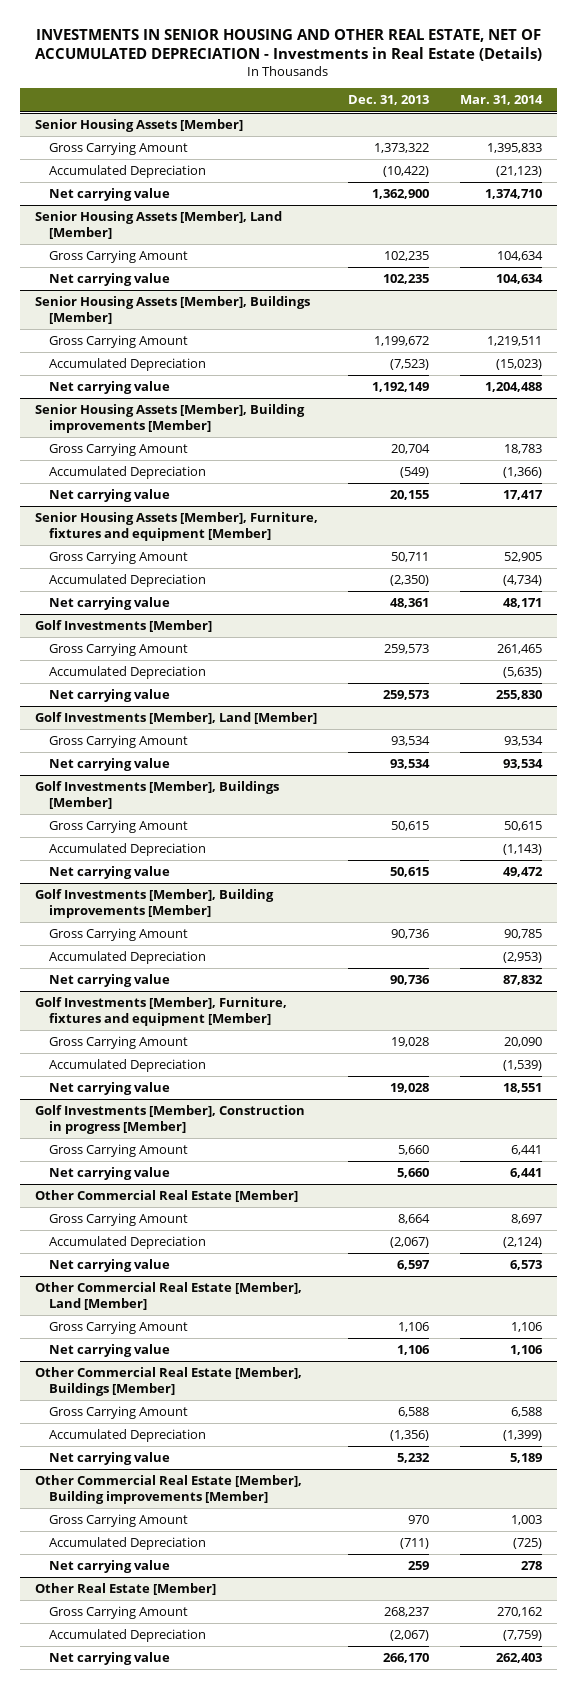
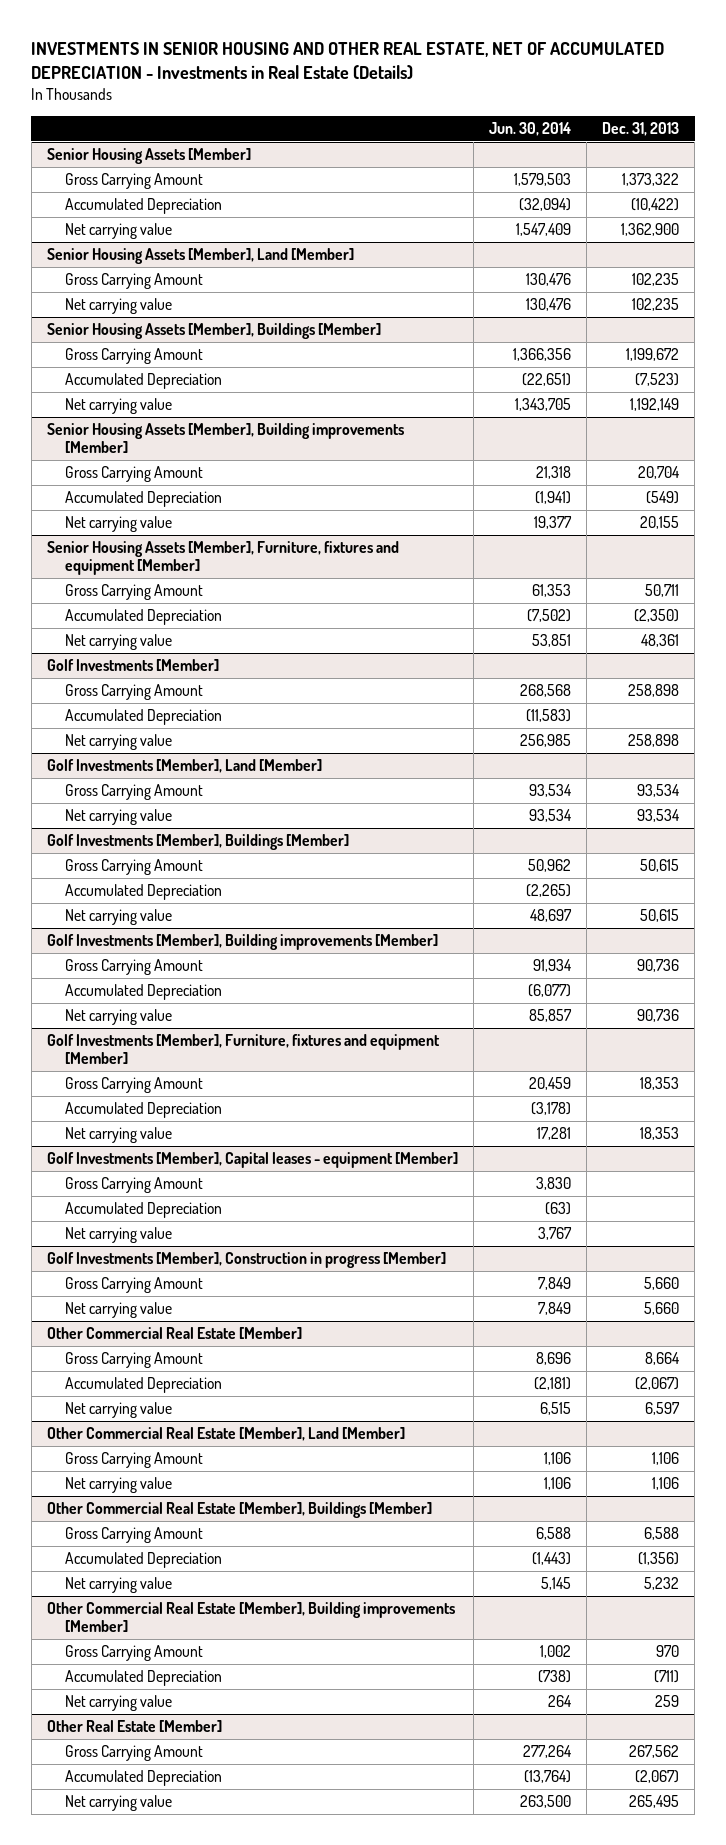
- | Dec. 31, 2013 | Mar. 31, 2014
+ | Jun. 30, 2014 | Dec. 31, 2013
@ Golf Investments [Member]
- Gross Carrying Amount | 259,573 | 261,465
+ Gross Carrying Amount | 268,568 | 258,898
- Net carrying value | 259,573 | 255,830
+ Net carrying value | 256,985 | 258,898
@ Golf Investments [Member], Furniture, fixtures and equipment [Member]
- Gross Carrying Amount | 19,028 | 20,090
+ Gross Carrying Amount | 20,459 | 18,353
- Net carrying value | 19,028 | 18,551
+ Net carrying value | 17,281 | 18,353
+ Golf Investments [Member], Capital leases - equipment [Member]
+ Gross Carrying Amount | 3,830 |
+ Accumulated Depreciation | (63) |
+ Net carrying value | 3,767 |
@ Other Real Estate [Member]
- Gross Carrying Amount | 268,237 | 270,162
+ Gross Carrying Amount | 277,264 | 267,562
- Net carrying value | 266,170 | 262,403
+ Net carrying value | 263,500 | 265,495

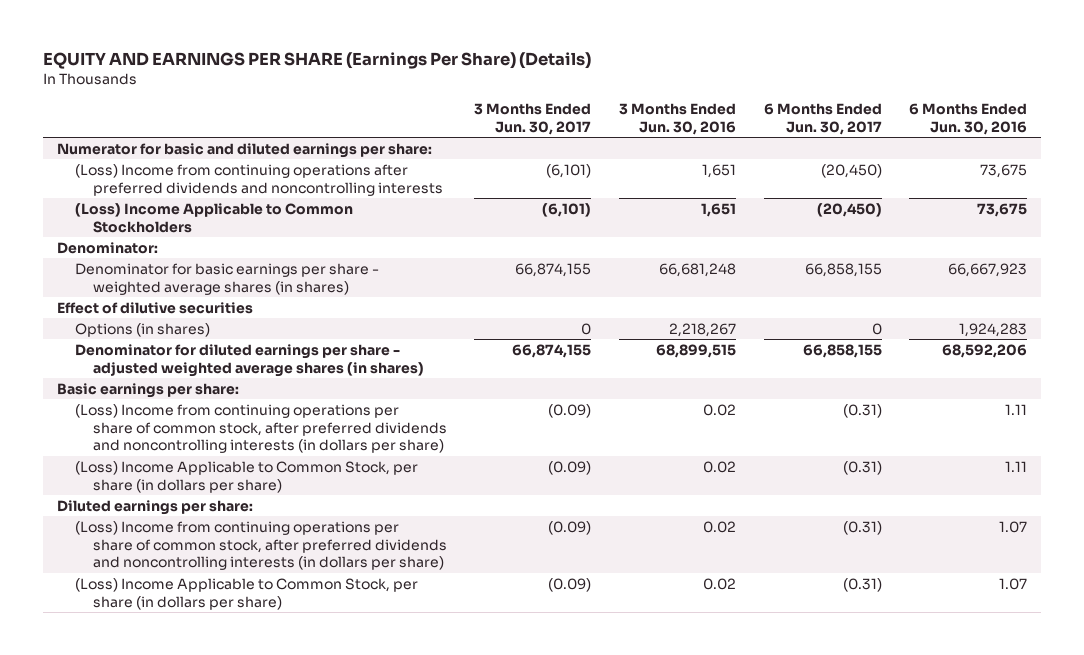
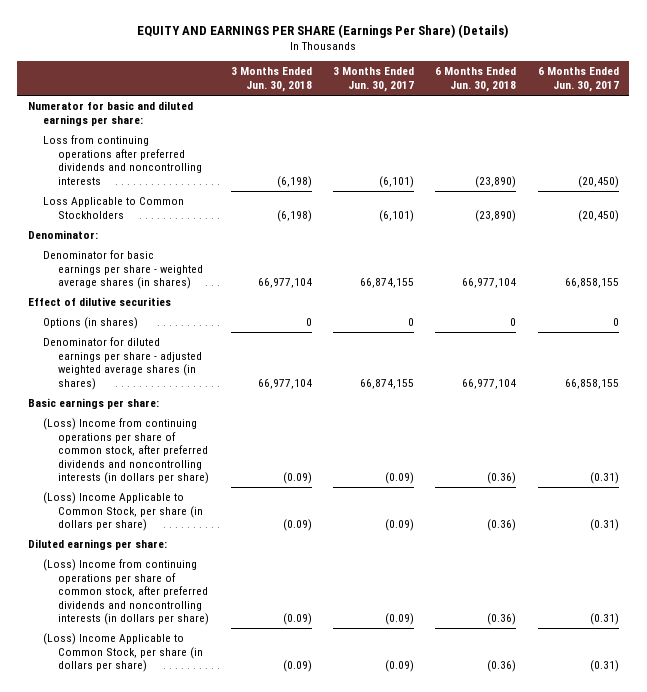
- | 3 Months Ended Jun. 30, 2017 | 3 Months Ended Jun. 30, 2016 | 6 Months Ended Jun. 30, 2017 | 6 Months Ended Jun. 30, 2016
+ | 3 Months Ended Jun. 30, 2018 | 3 Months Ended Jun. 30, 2017 | 6 Months Ended Jun. 30, 2018 | 6 Months Ended Jun. 30, 2017
- (Loss) Income from continuing operations after preferred dividends and noncontrolling interests | (6,101) | 1,651 | (20,450) | 73,675
- (Loss) Income Applicable to Common Stockholders | (6,101) | 1,651 | (20,450) | 73,675
+ Loss from continuing operations after preferred dividends and noncontrolling interests | (6,198) | (6,101) | (23,890) | (20,450)
+ Loss Applicable to Common Stockholders | (6,198) | (6,101) | (23,890) | (20,450)

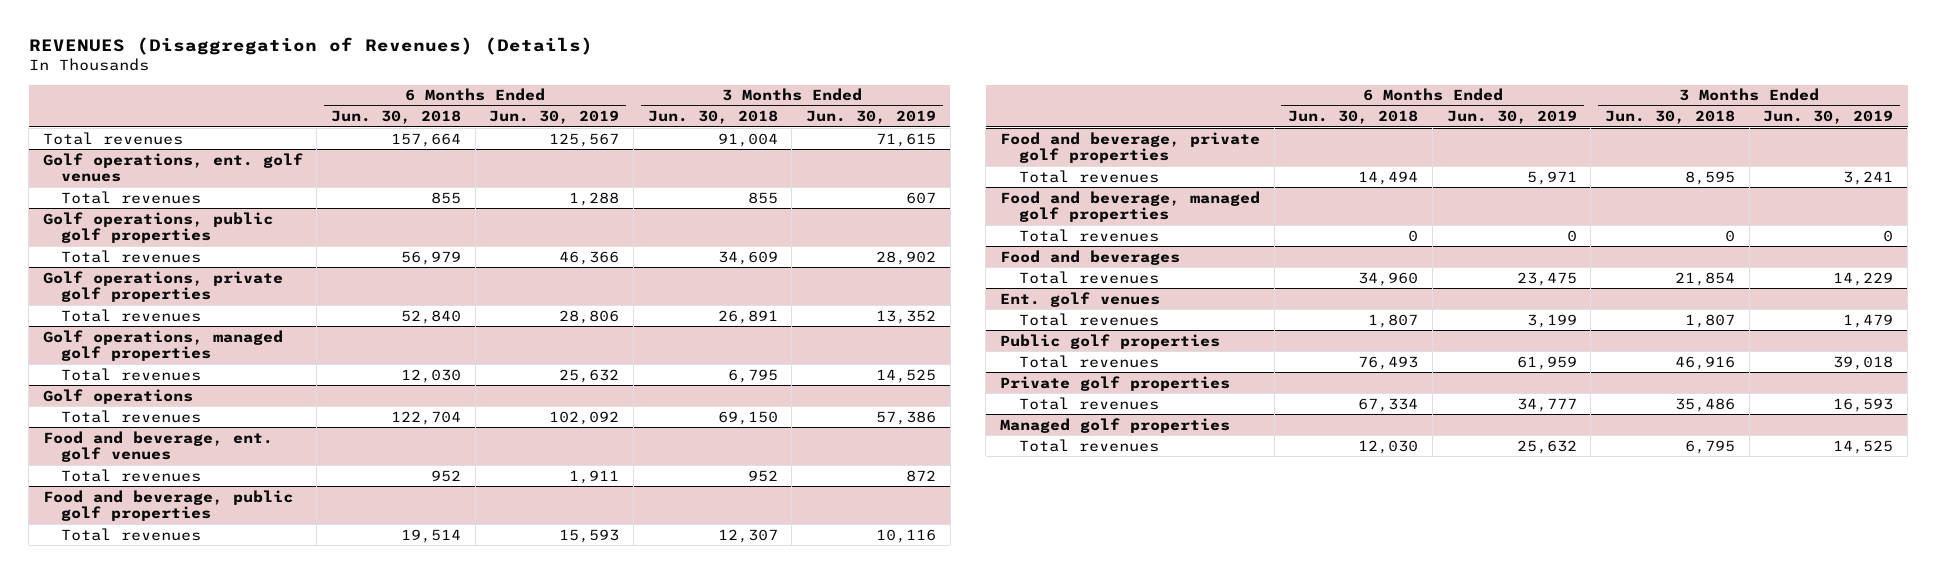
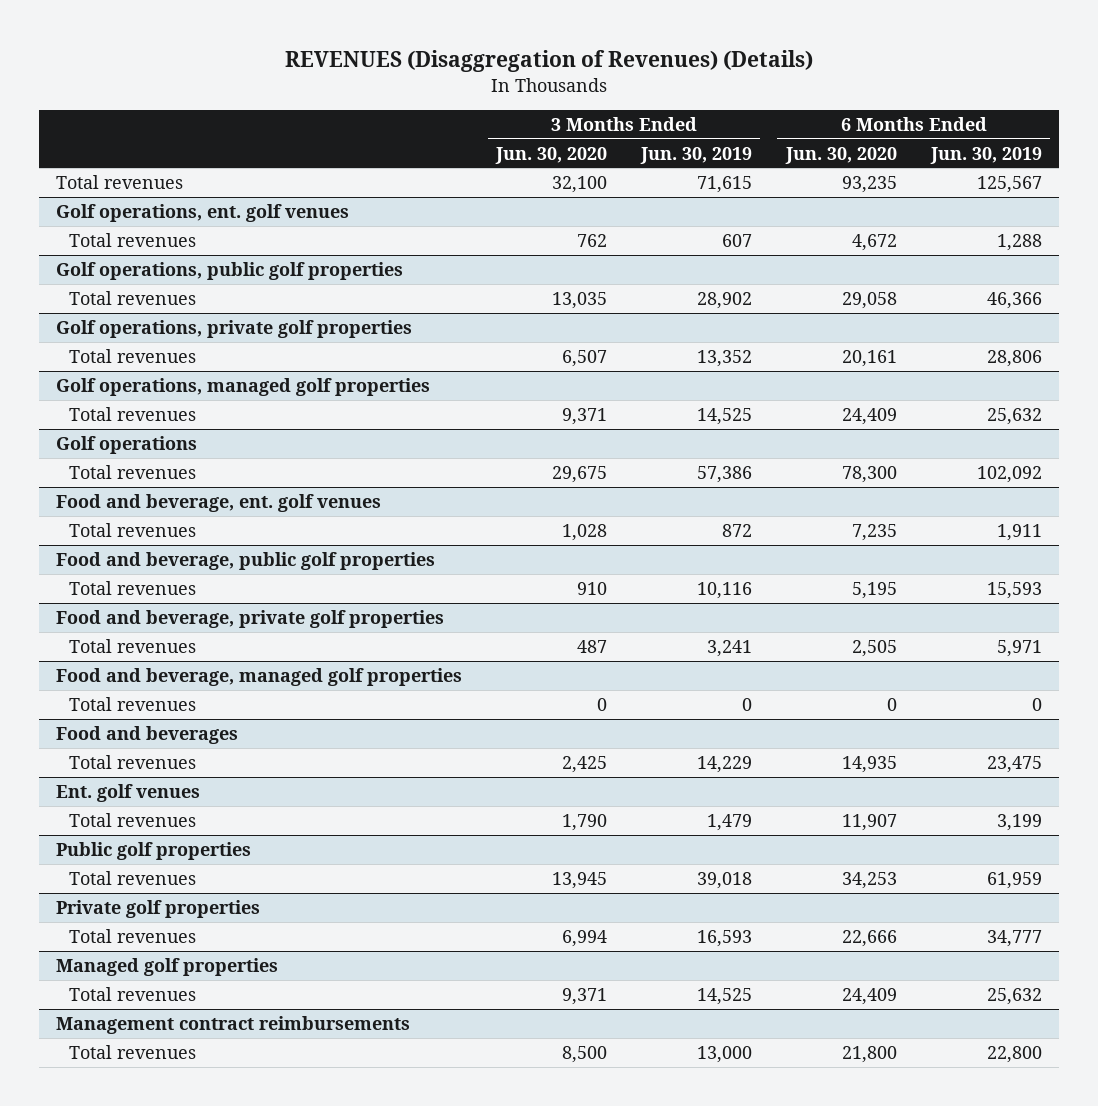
- | 6 Months Ended Jun. 30, 2018 | 6 Months Ended Jun. 30, 2019 | 3 Months Ended Jun. 30, 2018 | 3 Months Ended Jun. 30, 2019
+ | 3 Months Ended Jun. 30, 2020 | 3 Months Ended Jun. 30, 2019 | 6 Months Ended Jun. 30, 2020 | 6 Months Ended Jun. 30, 2019
+ Management contract reimbursements
+ Total revenues | 8,500 | 13,000 | 21,800 | 22,800

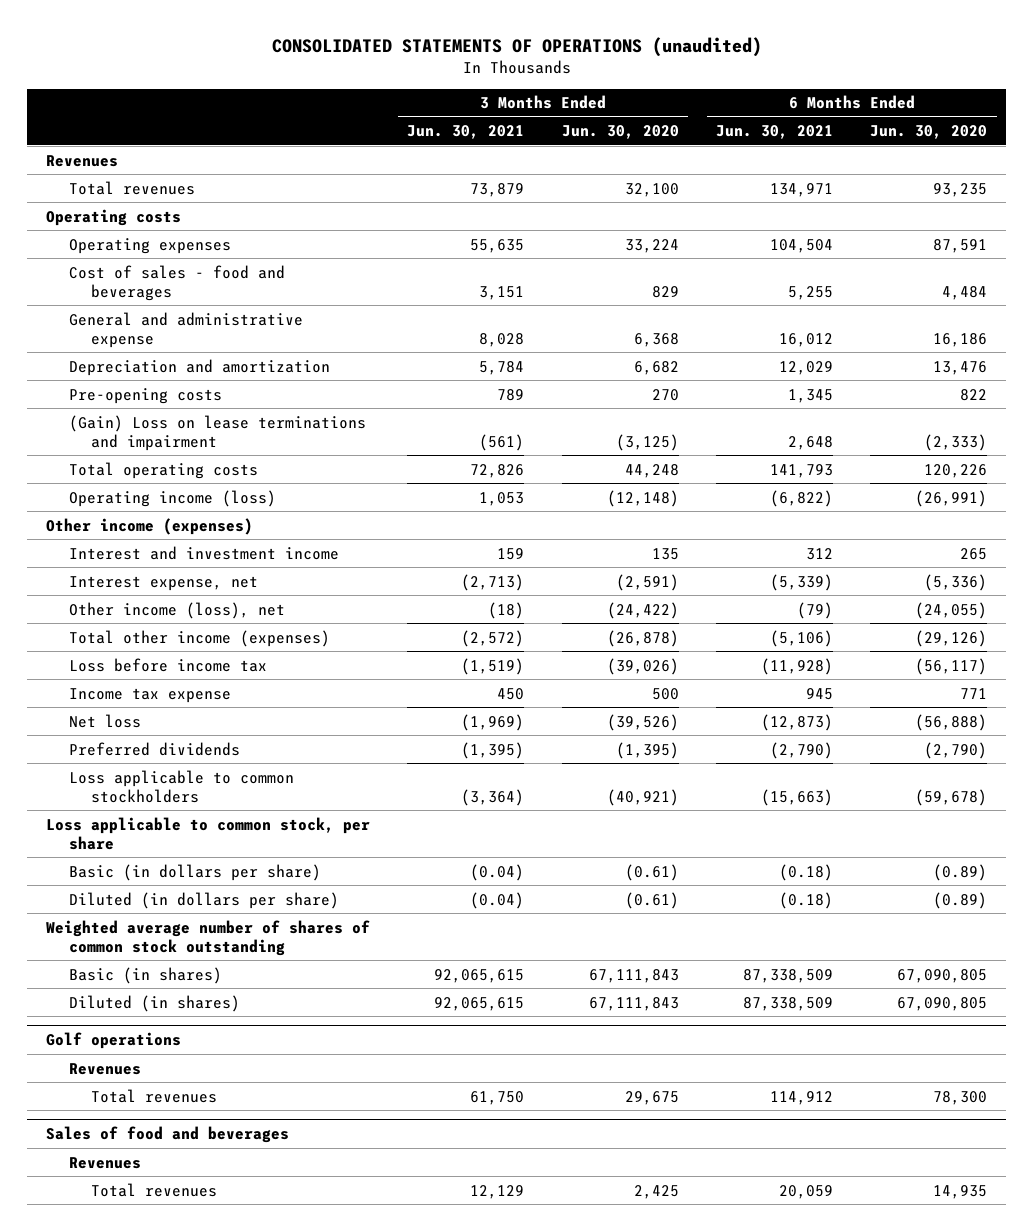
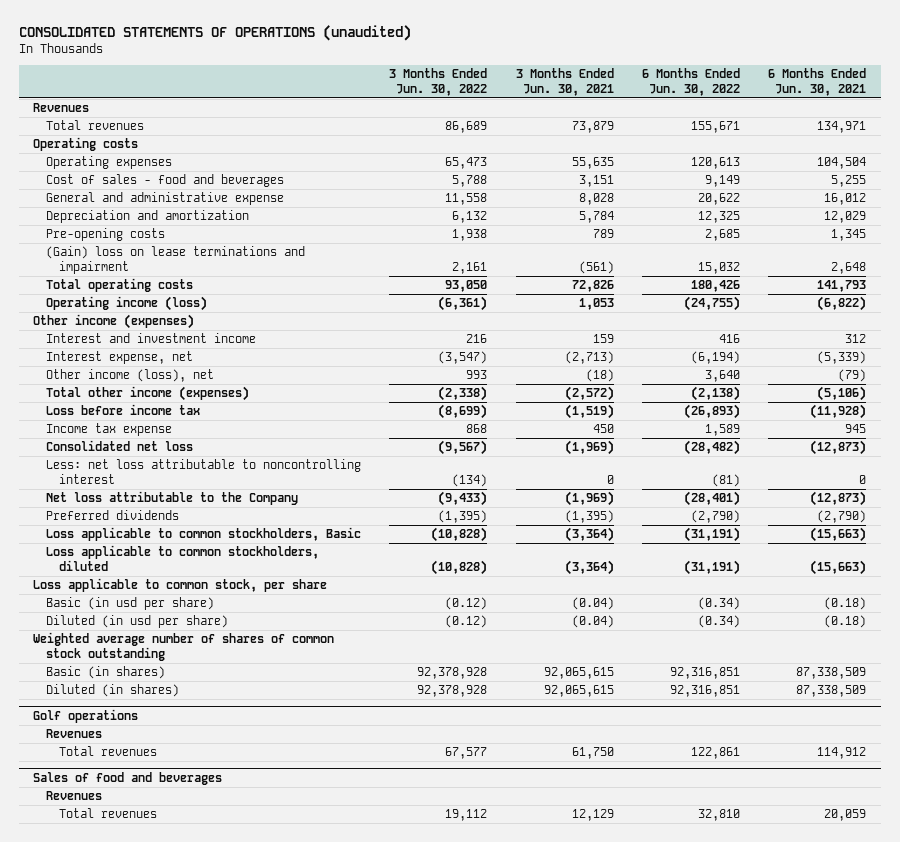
- | 3 Months Ended Jun. 30, 2021 | 3 Months Ended Jun. 30, 2020 | 6 Months Ended Jun. 30, 2021 | 6 Months Ended Jun. 30, 2020
+ | 3 Months Ended Jun. 30, 2022 | 3 Months Ended Jun. 30, 2021 | 6 Months Ended Jun. 30, 2022 | 6 Months Ended Jun. 30, 2021
- (Gain) Loss on lease terminations and impairment | (561) | (3,125) | 2,648 | (2,333)
+ (Gain) loss on lease terminations and impairment | 2,161 | (561) | 15,032 | 2,648
- Net loss | (1,969) | (39,526) | (12,873) | (56,888)
+ Consolidated net loss | (9,567) | (1,969) | (28,482) | (12,873)
+ Less: net loss attributable to noncontrolling interest | (134) | 0 | (81) | 0
+ Net loss attributable to the Company | (9,433) | (1,969) | (28,401) | (12,873)
- Loss applicable to common stockholders | (3,364) | (40,921) | (15,663) | (59,678)
+ Loss applicable to common stockholders, Basic | (10,828) | (3,364) | (31,191) | (15,663)
+ Loss applicable to common stockholders, diluted | (10,828) | (3,364) | (31,191) | (15,663)
- Basic (in dollars per share) | (0.04) | (0.61) | (0.18) | (0.89)
- Diluted (in dollars per share) | (0.04) | (0.61) | (0.18) | (0.89)
+ Basic (in usd per share) | (0.12) | (0.04) | (0.34) | (0.18)
+ Diluted (in usd per share) | (0.12) | (0.04) | (0.34) | (0.18)

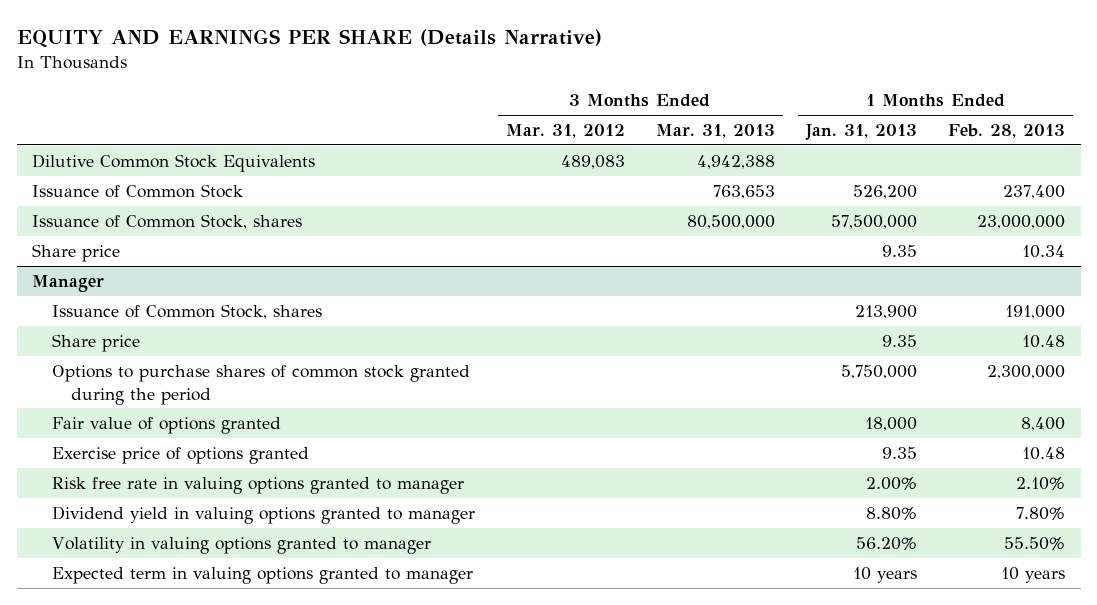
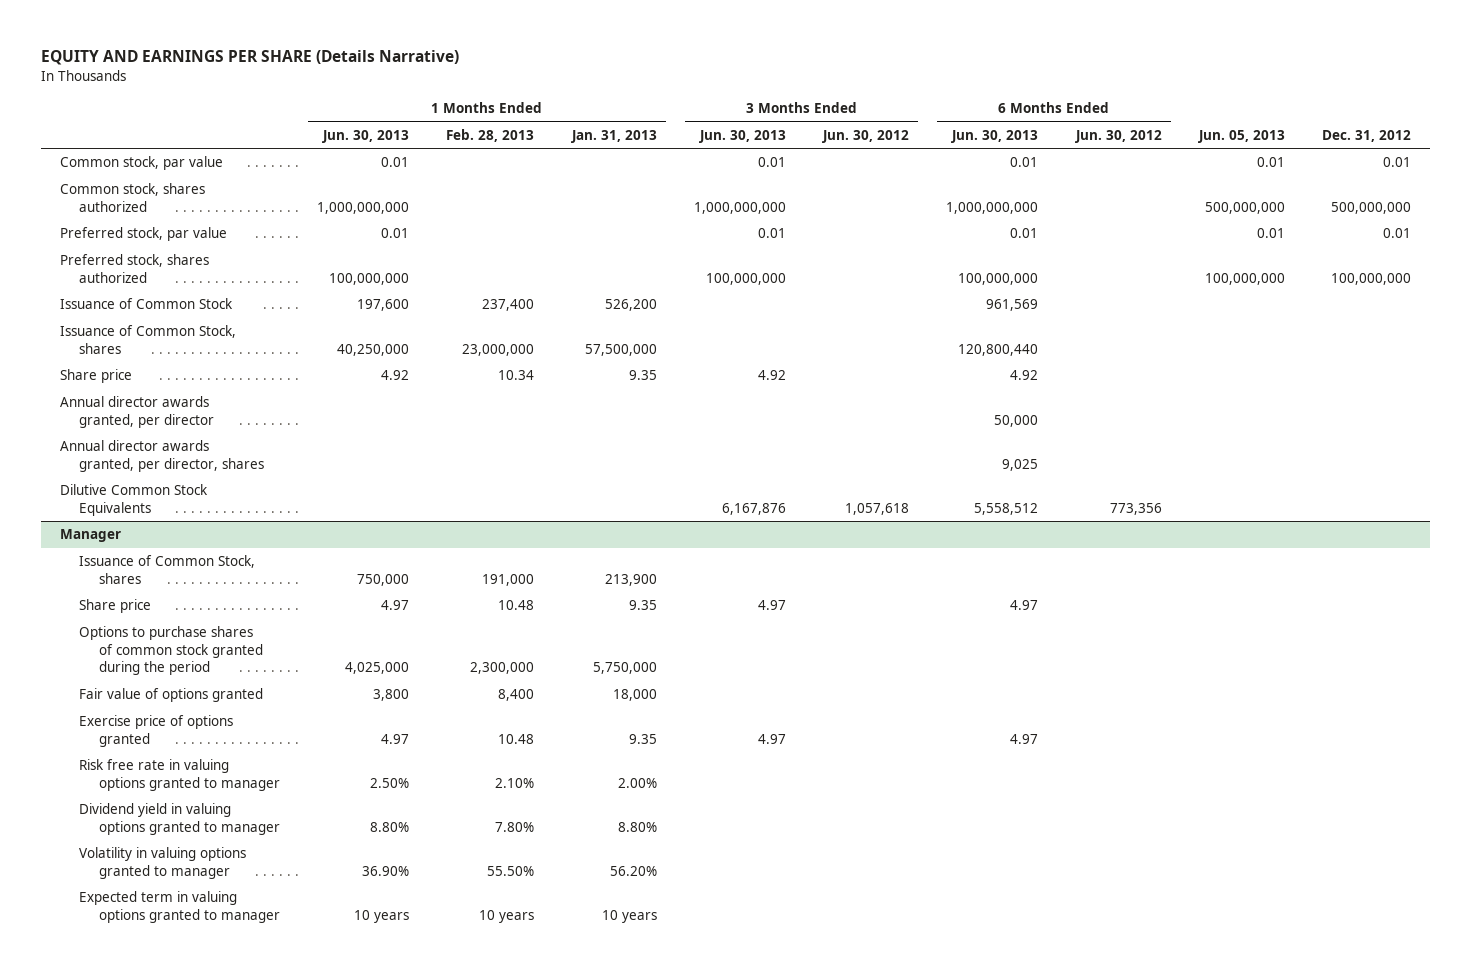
- | 3 Months Ended Mar. 31, 2012 | 3 Months Ended Mar. 31, 2013 | 1 Months Ended Jan. 31, 2013 | 1 Months Ended Feb. 28, 2013
+ | 1 Months Ended Jun. 30, 2013 | 1 Months Ended Feb. 28, 2013 | 1 Months Ended Jan. 31, 2013 | 3 Months Ended Jun. 30, 2013 | 3 Months Ended Jun. 30, 2012 | 6 Months Ended Jun. 30, 2013 | 6 Months Ended Jun. 30, 2012 | Jun. 05, 2013 | Dec. 31, 2012
+ Common stock, par value | 0.01 | | | 0.01 | | 0.01 | | 0.01 | 0.01
+ Common stock, shares authorized | 1,000,000,000 | | | 1,000,000,000 | | 1,000,000,000 | | 500,000,000 | 500,000,000
+ Preferred stock, par value | 0.01 | | | 0.01 | | 0.01 | | 0.01 | 0.01
+ Preferred stock, shares authorized | 100,000,000 | | | 100,000,000 | | 100,000,000 | | 100,000,000 | 100,000,000
+ Annual director awards granted, per director | | | | | | 50,000 | | |
+ Annual director awards granted, per director, shares | | | | | | 9,025 | | |
moved down: Dilutive Common Stock Equivalents | | | | 6,167,876 | 1,057,618 | 5,558,512 | 773,356 | |

